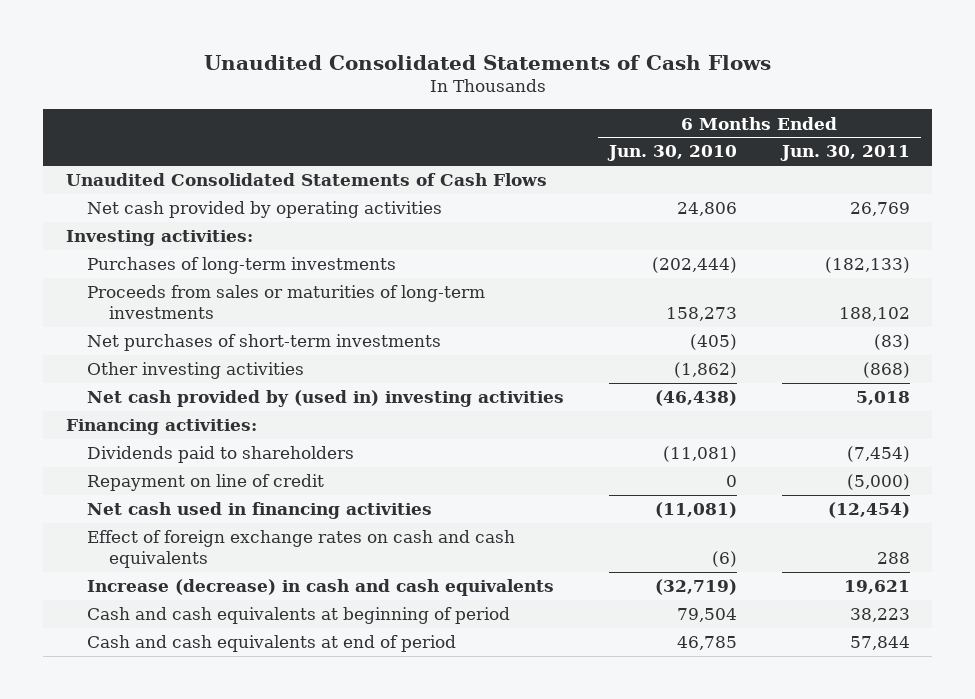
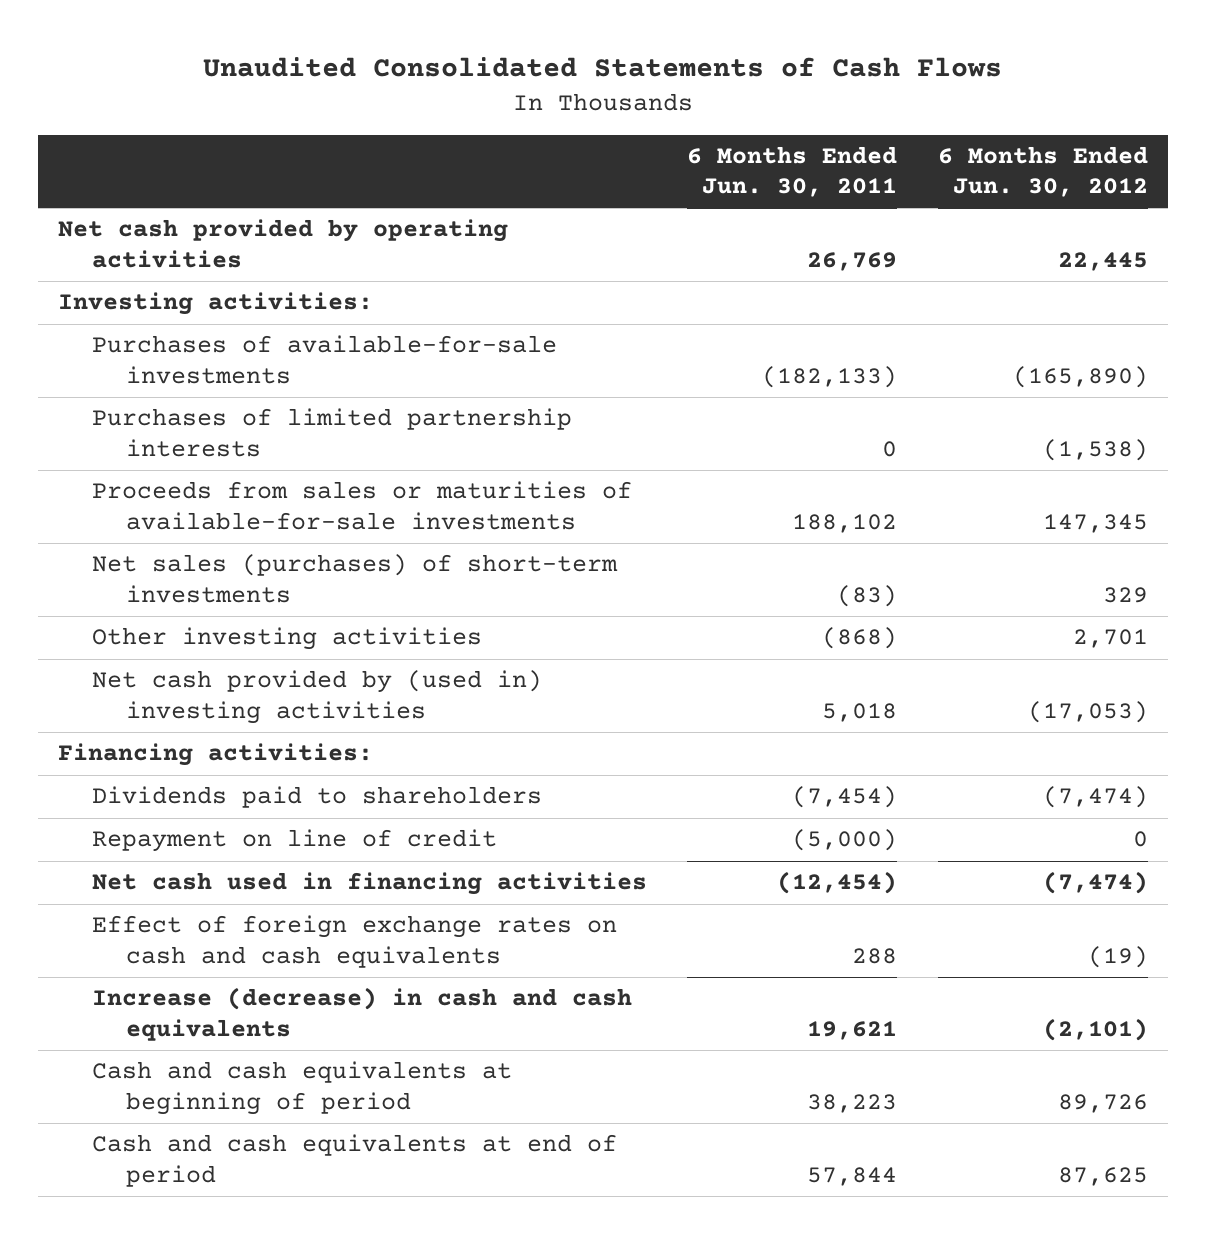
- | 6 Months Ended Jun. 30, 2010 | 6 Months Ended Jun. 30, 2011
+ | 6 Months Ended Jun. 30, 2011 | 6 Months Ended Jun. 30, 2012
- Unaudited Consolidated Statements of Cash Flows
- Purchases of long-term investments | (202,444) | (182,133)
- Proceeds from sales or maturities of long-term investments | 158,273 | 188,102
- Net purchases of short-term investments | (405) | (83)
+ Purchases of available-for-sale investments | (182,133) | (165,890)
+ Purchases of limited partnership interests | 0 | (1,538)
+ Proceeds from sales or maturities of available-for-sale investments | 188,102 | 147,345
+ Net sales (purchases) of short-term investments | (83) | 329

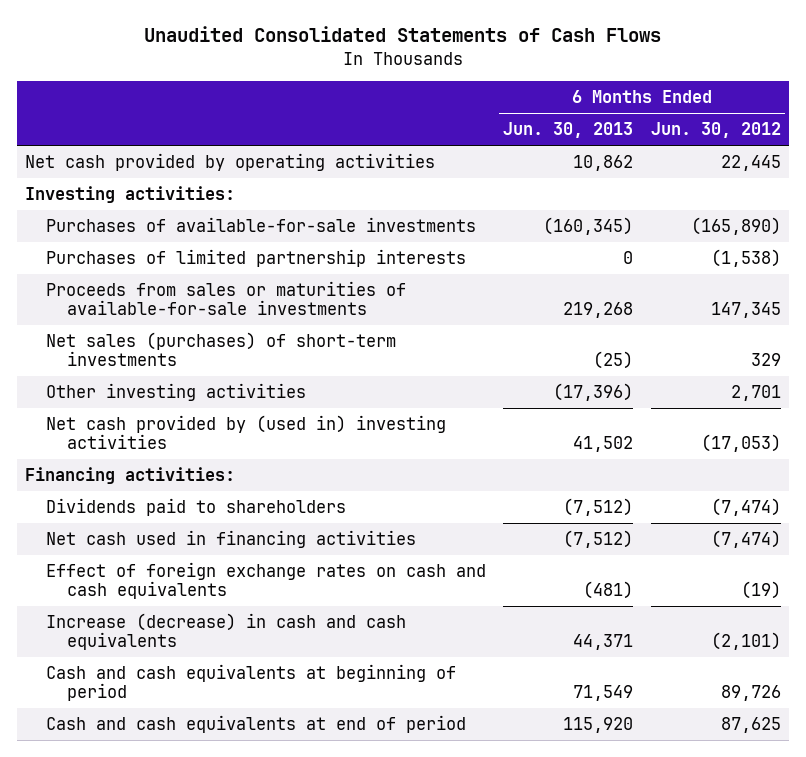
- | 6 Months Ended Jun. 30, 2011 | 6 Months Ended Jun. 30, 2012
+ | 6 Months Ended Jun. 30, 2013 | 6 Months Ended Jun. 30, 2012
- Repayment on line of credit | (5,000) | 0

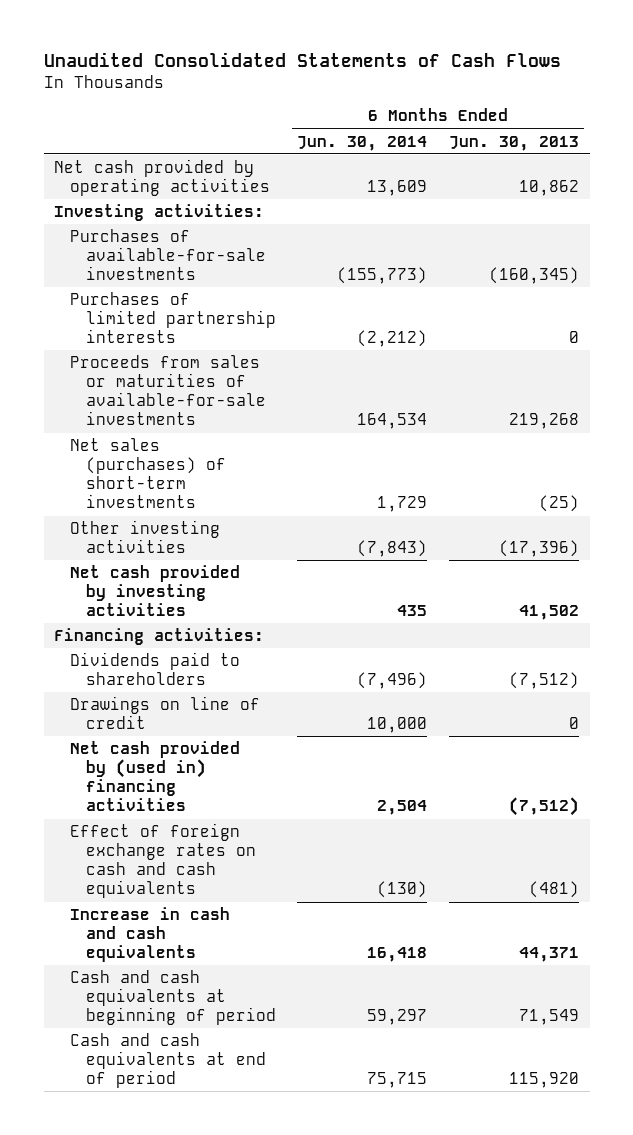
- | 6 Months Ended Jun. 30, 2013 | 6 Months Ended Jun. 30, 2012
+ | 6 Months Ended Jun. 30, 2014 | 6 Months Ended Jun. 30, 2013
- Net cash provided by (used in) investing activities | 41,502 | (17,053)
+ Net cash provided by investing activities | 435 | 41,502
- Net cash used in financing activities | (7,512) | (7,474)
+ Drawings on line of credit | 10,000 | 0
+ Net cash provided by (used in) financing activities | 2,504 | (7,512)
- Increase (decrease) in cash and cash equivalents | 44,371 | (2,101)
+ Increase in cash and cash equivalents | 16,418 | 44,371

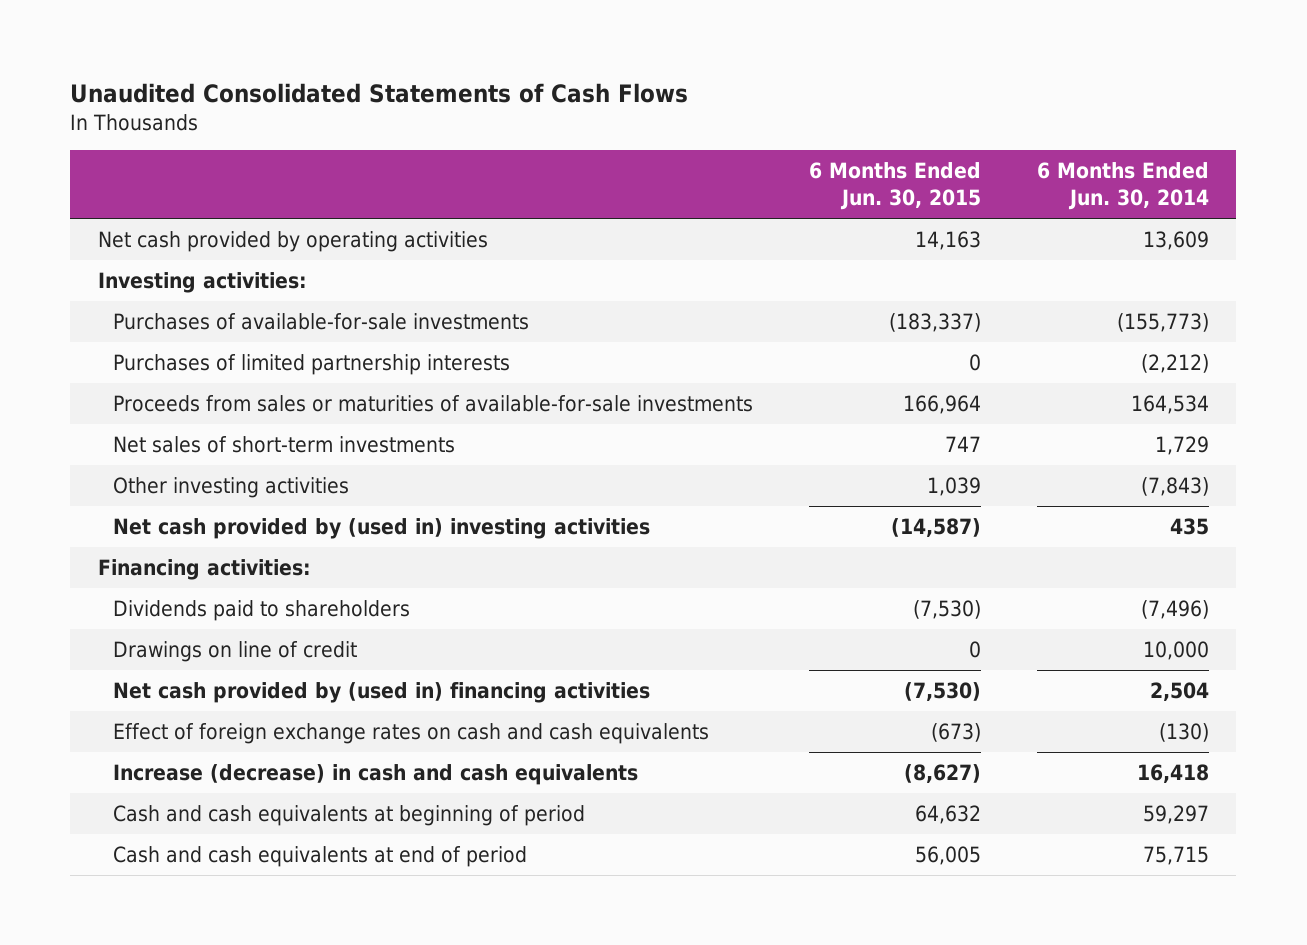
- | 6 Months Ended Jun. 30, 2014 | 6 Months Ended Jun. 30, 2013
+ | 6 Months Ended Jun. 30, 2015 | 6 Months Ended Jun. 30, 2014
- Net sales (purchases) of short-term investments | 1,729 | (25)
+ Net sales of short-term investments | 747 | 1,729
- Net cash provided by investing activities | 435 | 41,502
+ Net cash provided by (used in) investing activities | (14,587) | 435
- Increase in cash and cash equivalents | 16,418 | 44,371
+ Increase (decrease) in cash and cash equivalents | (8,627) | 16,418

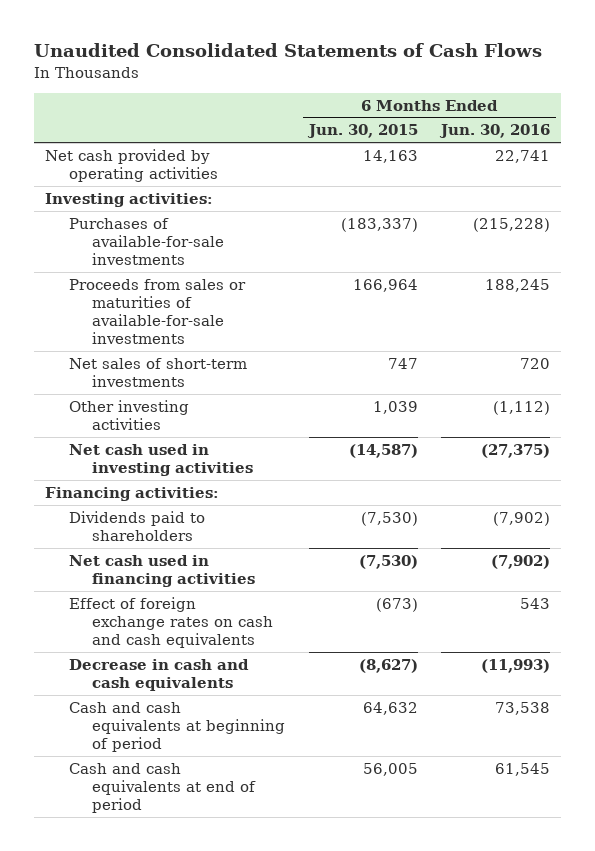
- | 6 Months Ended Jun. 30, 2015 | 6 Months Ended Jun. 30, 2014
+ | 6 Months Ended Jun. 30, 2015 | 6 Months Ended Jun. 30, 2016
- Purchases of limited partnership interests | 0 | (2,212)
- Net cash provided by (used in) investing activities | (14,587) | 435
+ Net cash used in investing activities | (14,587) | (27,375)
- Drawings on line of credit | 0 | 10,000
- Net cash provided by (used in) financing activities | (7,530) | 2,504
+ Net cash used in financing activities | (7,530) | (7,902)
- Increase (decrease) in cash and cash equivalents | (8,627) | 16,418
+ Decrease in cash and cash equivalents | (8,627) | (11,993)

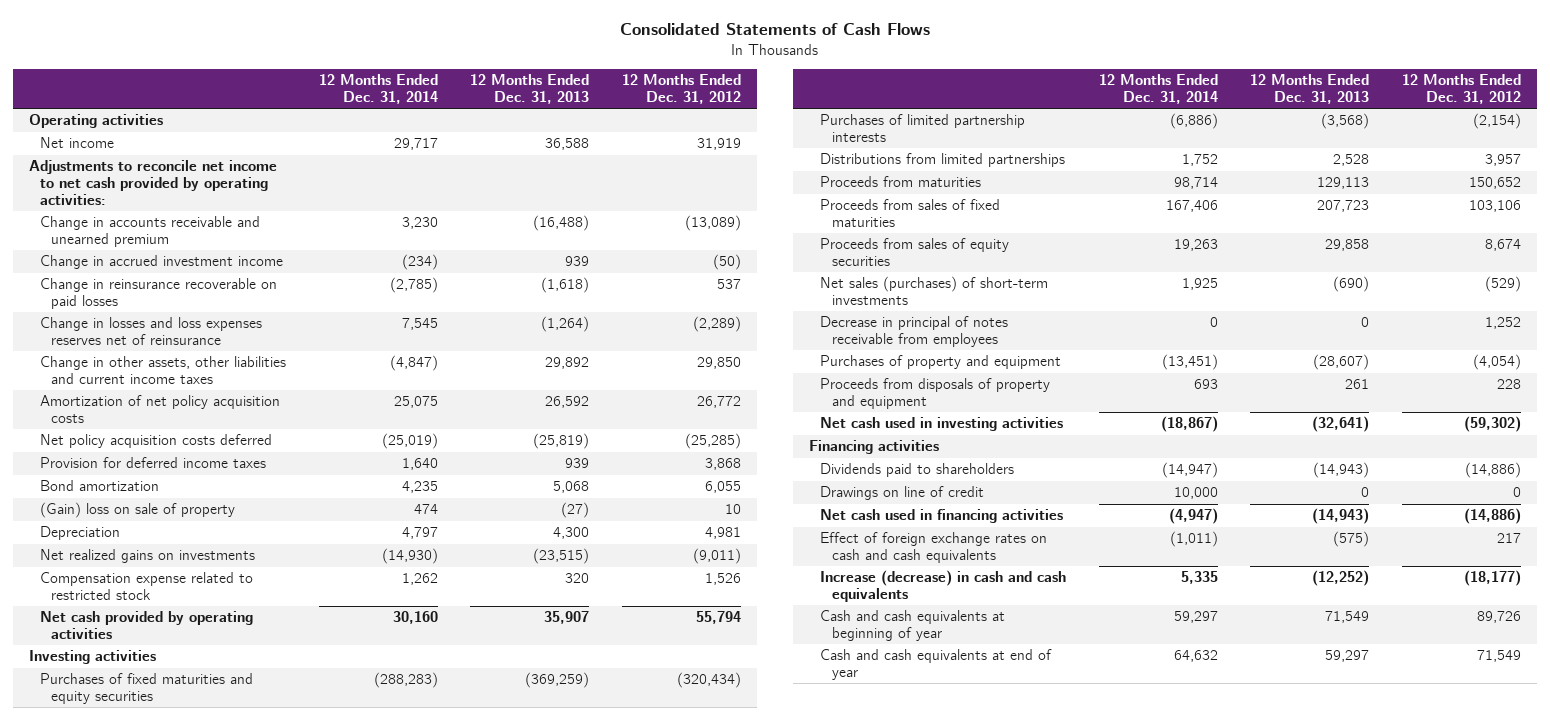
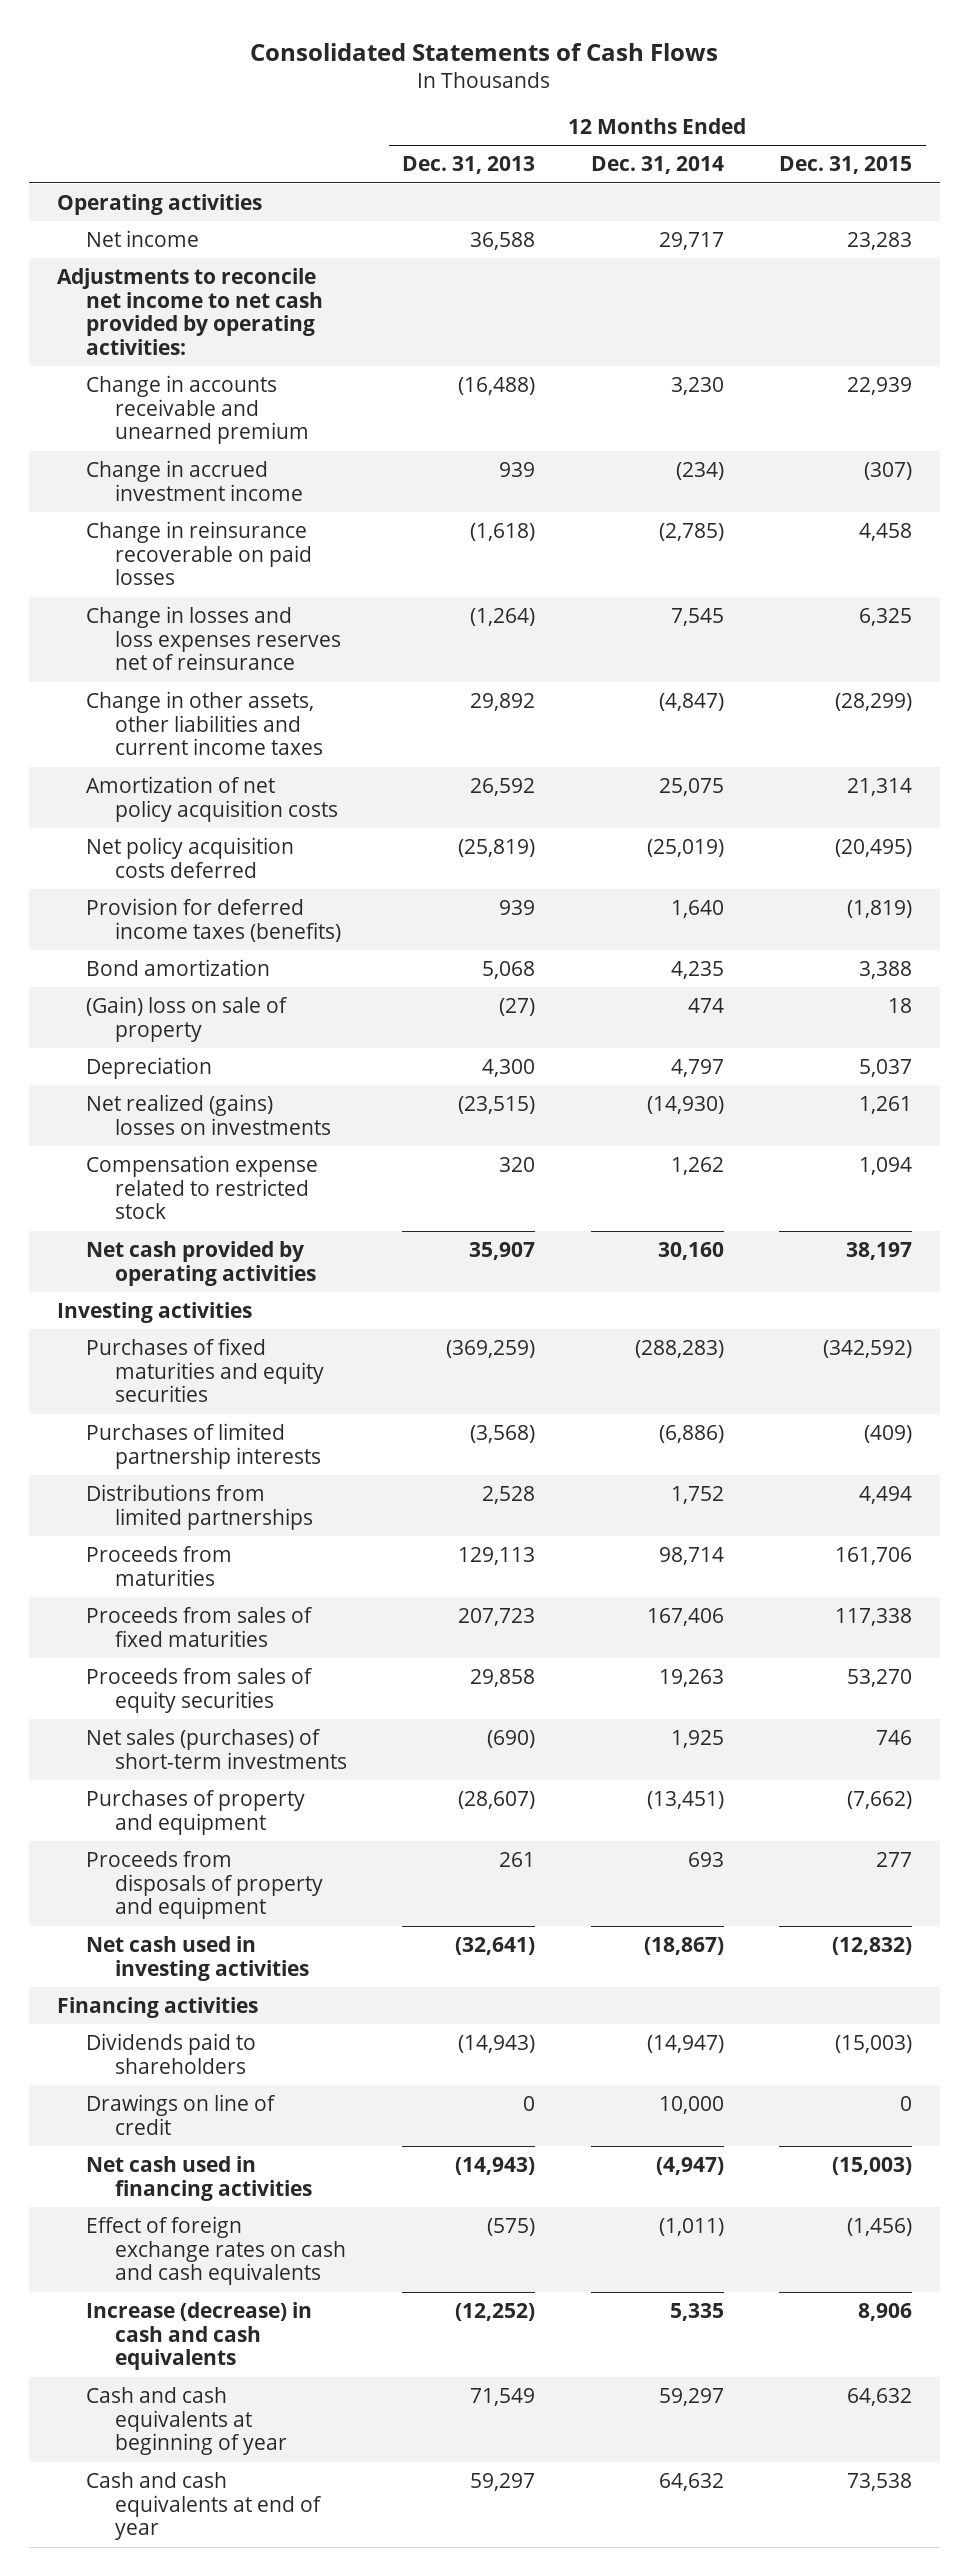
- | 12 Months Ended Dec. 31, 2014 | 12 Months Ended Dec. 31, 2013 | 12 Months Ended Dec. 31, 2012
+ | 12 Months Ended Dec. 31, 2013 | 12 Months Ended Dec. 31, 2014 | 12 Months Ended Dec. 31, 2015
- Provision for deferred income taxes | 1,640 | 939 | 3,868
+ Provision for deferred income taxes (benefits) | 939 | 1,640 | (1,819)
- Net realized gains on investments | (14,930) | (23,515) | (9,011)
+ Net realized (gains) losses on investments | (23,515) | (14,930) | 1,261
- Decrease in principal of notes receivable from employees | 0 | 0 | 1,252

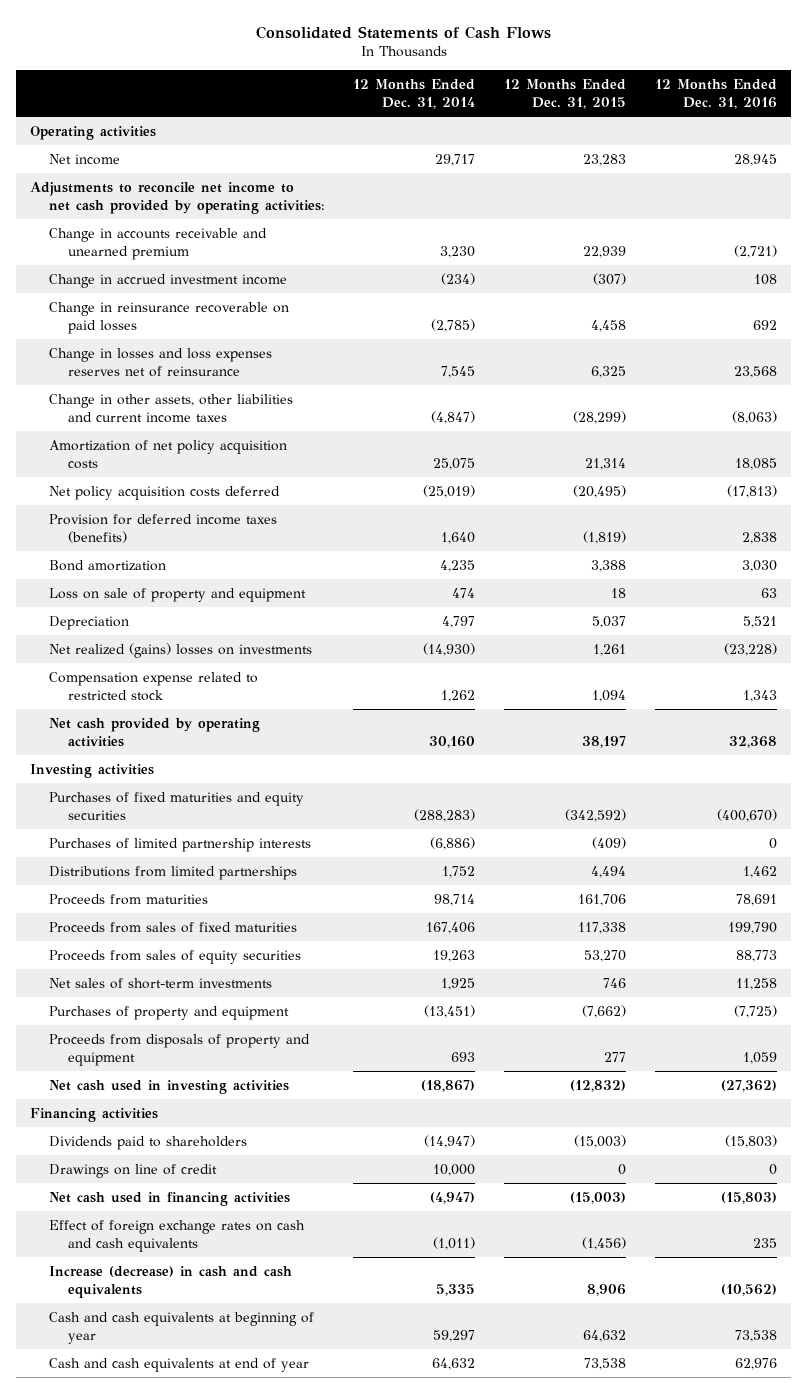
- | 12 Months Ended Dec. 31, 2013 | 12 Months Ended Dec. 31, 2014 | 12 Months Ended Dec. 31, 2015
+ | 12 Months Ended Dec. 31, 2014 | 12 Months Ended Dec. 31, 2015 | 12 Months Ended Dec. 31, 2016
- (Gain) loss on sale of property | (27) | 474 | 18
+ Loss on sale of property and equipment | 474 | 18 | 63
- Net sales (purchases) of short-term investments | (690) | 1,925 | 746
+ Net sales of short-term investments | 1,925 | 746 | 11,258

